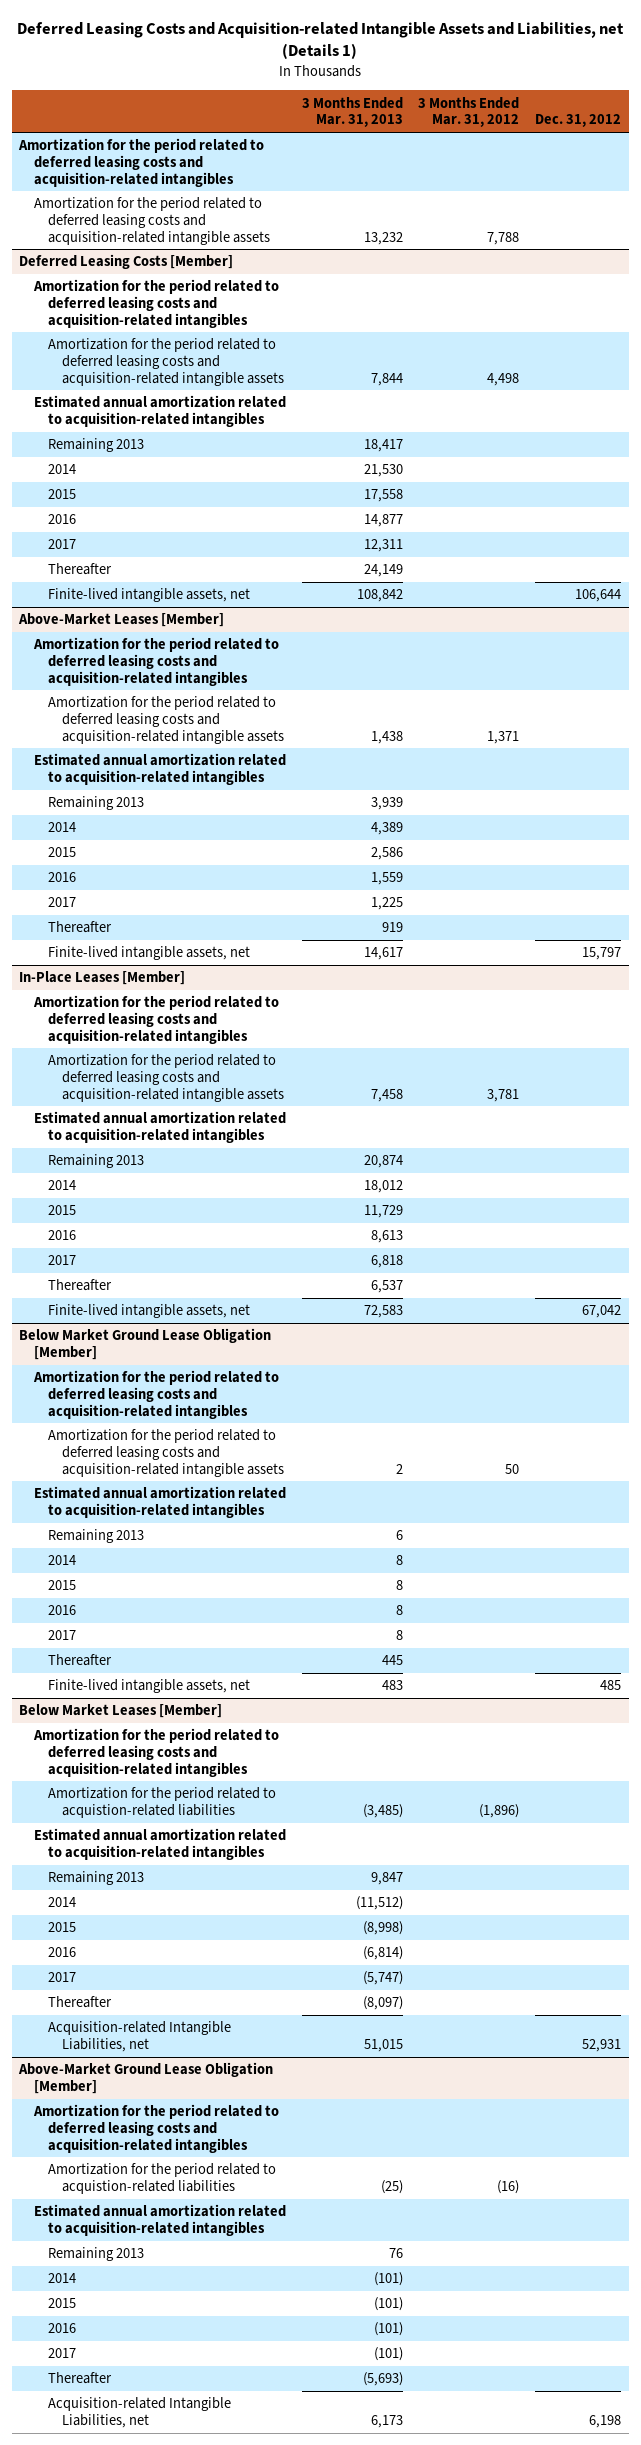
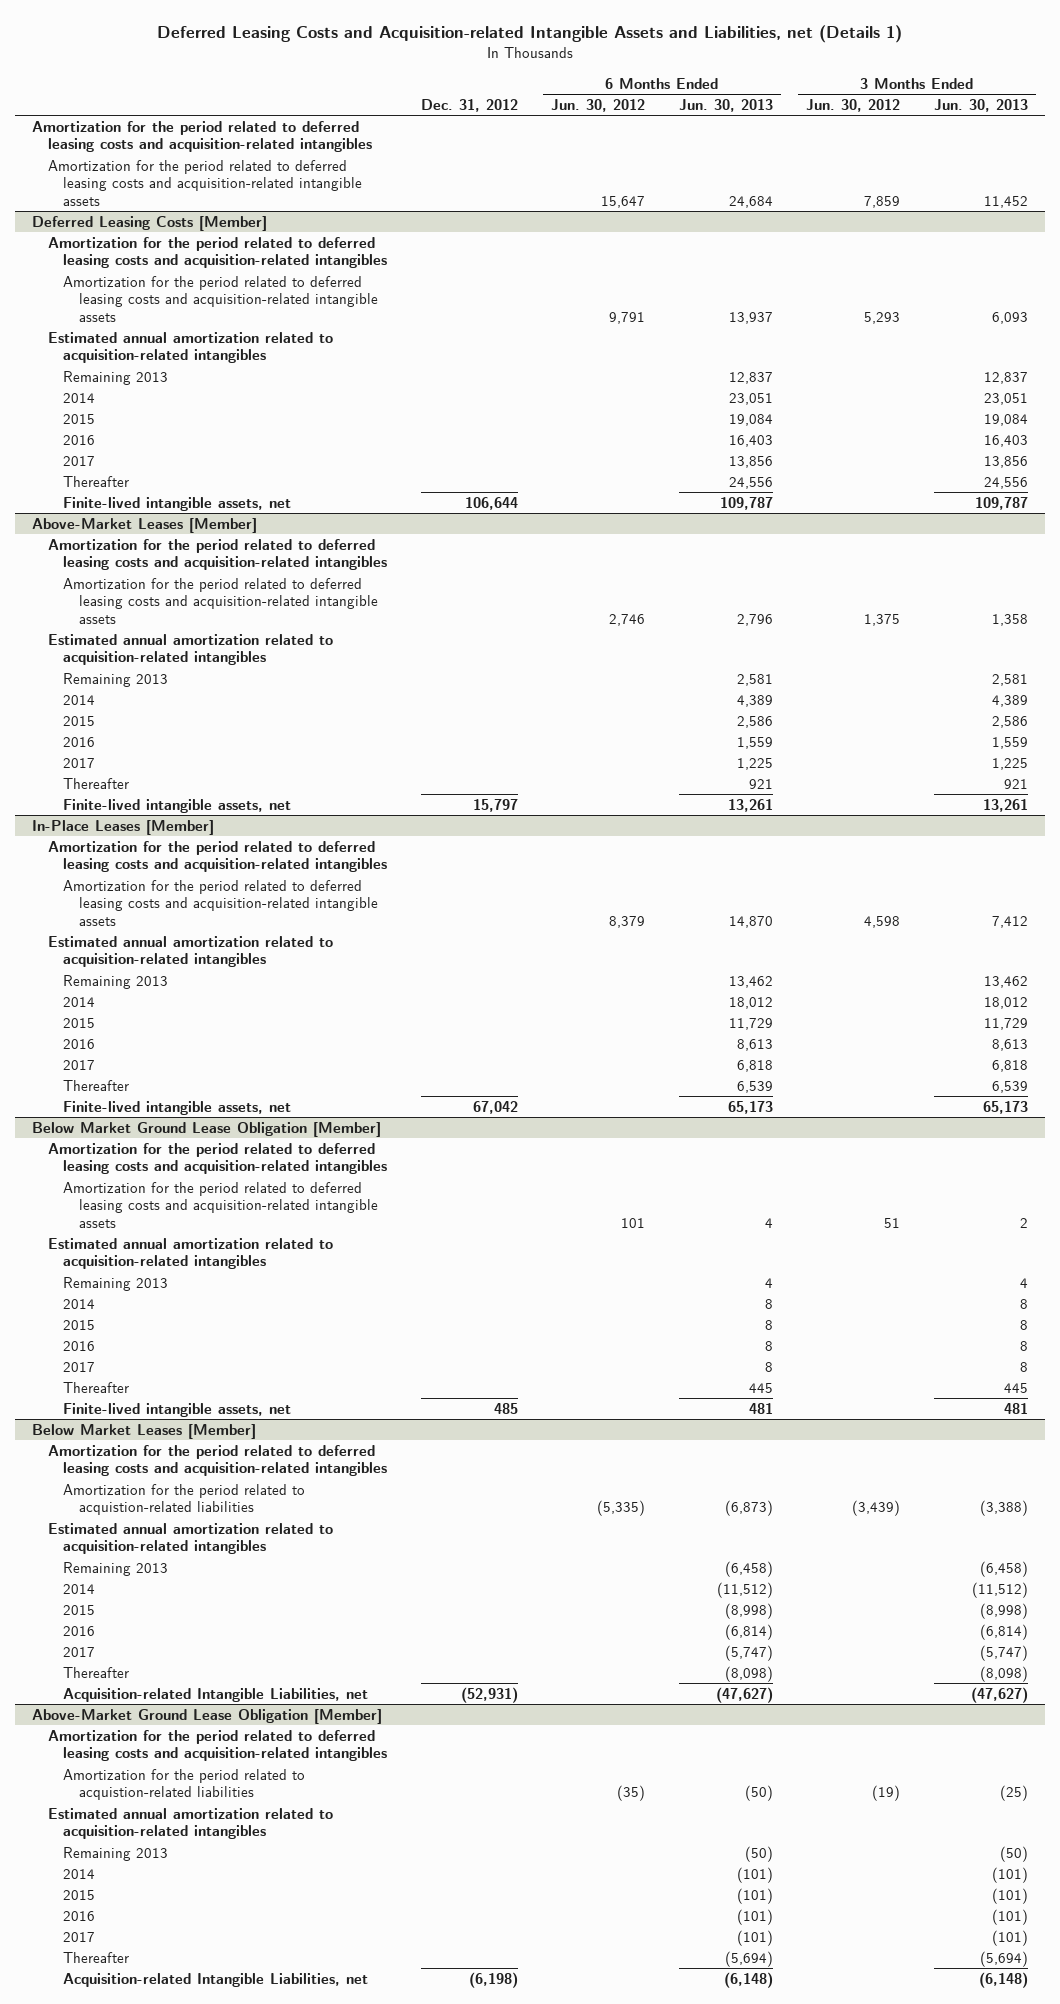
- | 3 Months Ended Mar. 31, 2013 | 3 Months Ended Mar. 31, 2012 | Dec. 31, 2012
+ | Dec. 31, 2012 | 6 Months Ended Jun. 30, 2012 | 6 Months Ended Jun. 30, 2013 | 3 Months Ended Jun. 30, 2012 | 3 Months Ended Jun. 30, 2013
@ Below Market Leases [Member]
- Acquisition-related Intangible Liabilities, net | 51,015 | | 52,931
+ Acquisition-related Intangible Liabilities, net | (52,931) | | (47,627) | | (47,627)
@ Above-Market Ground Lease Obligation [Member]
- Acquisition-related Intangible Liabilities, net | 6,173 | | 6,198
+ Acquisition-related Intangible Liabilities, net | (6,198) | | (6,148) | | (6,148)

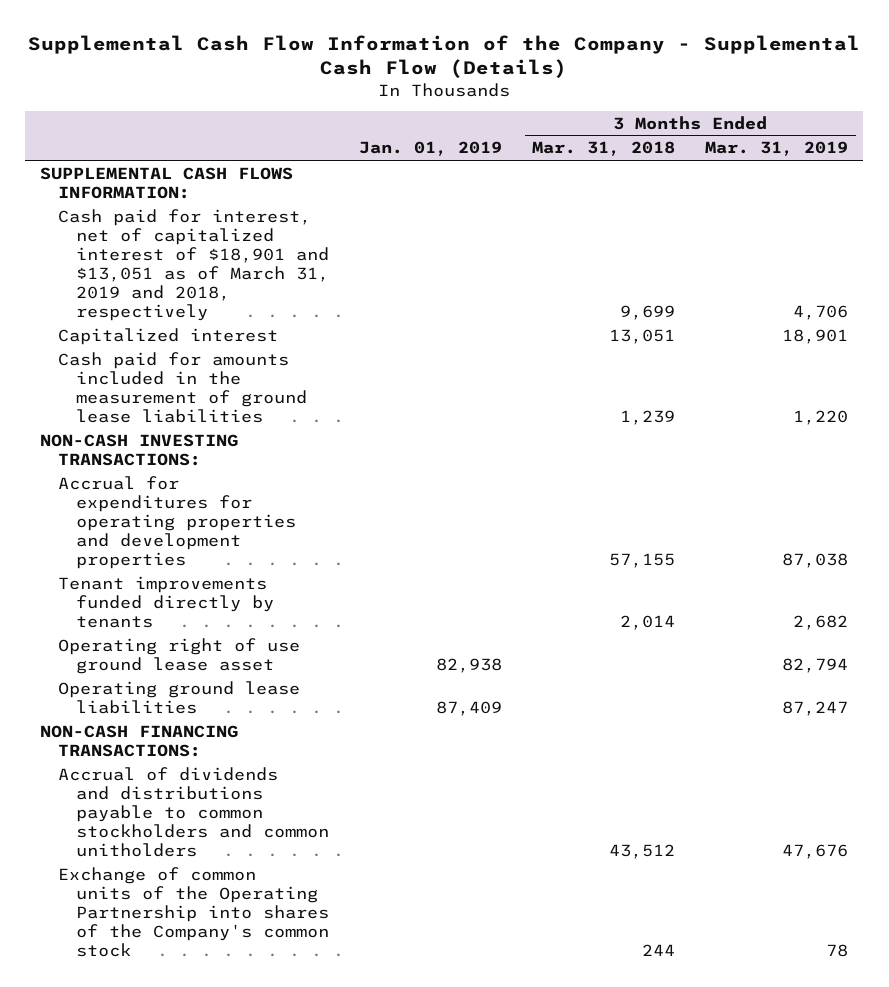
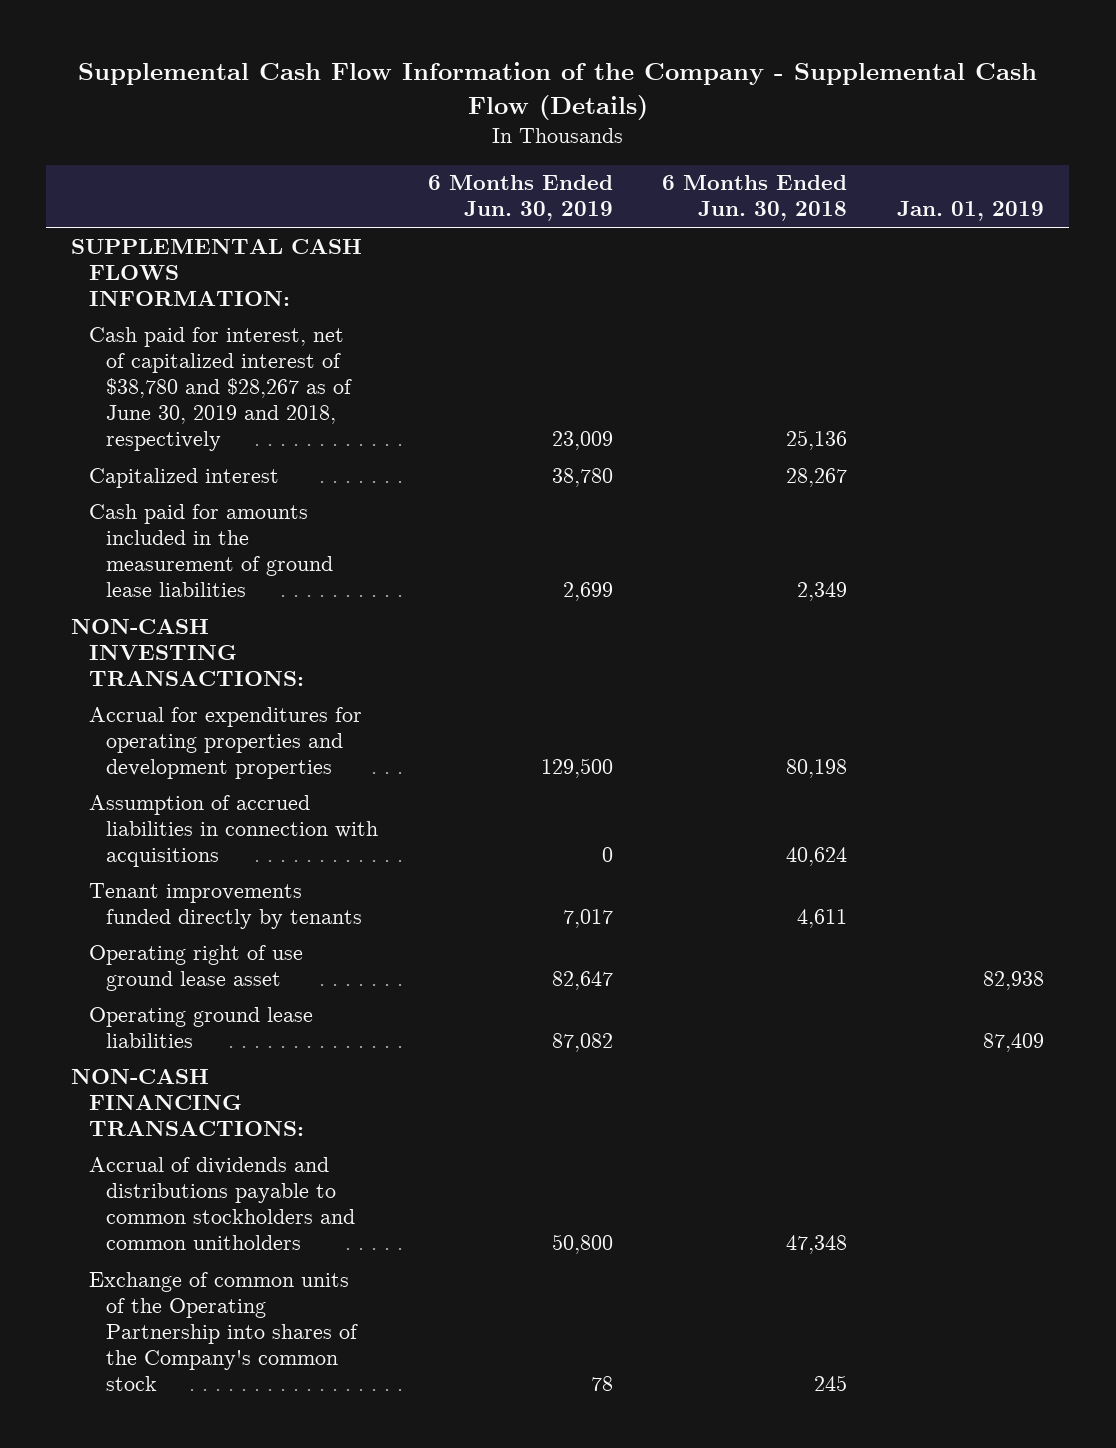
- | Jan. 01, 2019 | 3 Months Ended Mar. 31, 2018 | 3 Months Ended Mar. 31, 2019
+ | 6 Months Ended Jun. 30, 2019 | 6 Months Ended Jun. 30, 2018 | Jan. 01, 2019
- Cash paid for interest, net of capitalized interest of $18,901 and $13,051 as of March 31, 2019 and 2018, respectively | | 9,699 | 4,706
+ Cash paid for interest, net of capitalized interest of $38,780 and $28,267 as of June 30, 2019 and 2018, respectively | 23,009 | 25,136 |
+ Assumption of accrued liabilities in connection with acquisitions | 0 | 40,624 |

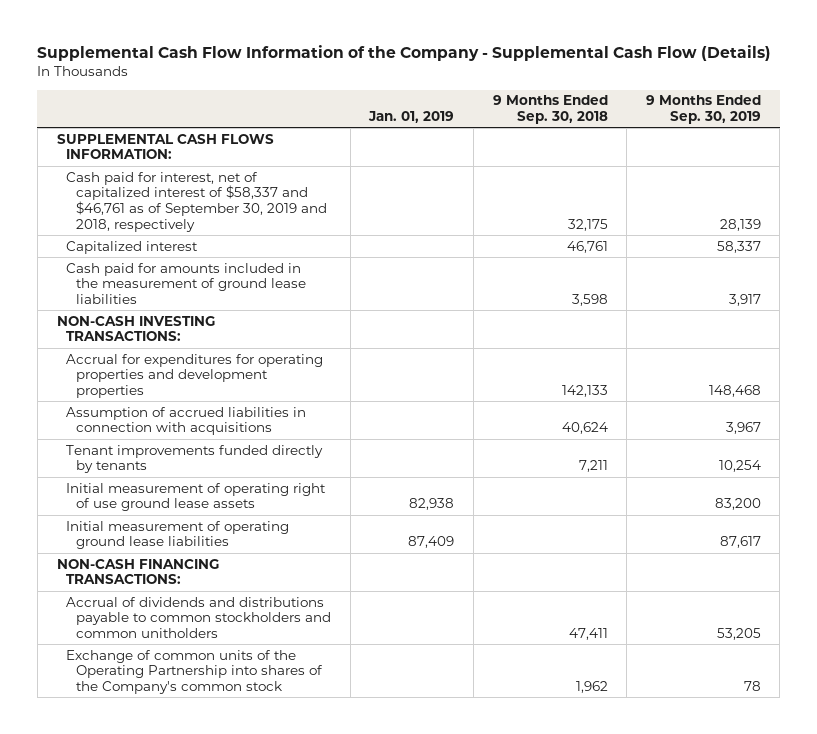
- | 6 Months Ended Jun. 30, 2019 | 6 Months Ended Jun. 30, 2018 | Jan. 01, 2019
+ | Jan. 01, 2019 | 9 Months Ended Sep. 30, 2018 | 9 Months Ended Sep. 30, 2019
- Cash paid for interest, net of capitalized interest of $38,780 and $28,267 as of June 30, 2019 and 2018, respectively | 23,009 | 25,136 |
+ Cash paid for interest, net of capitalized interest of $58,337 and $46,761 as of September 30, 2019 and 2018, respectively | | 32,175 | 28,139
- Operating right of use ground lease asset | 82,647 | | 82,938
- Operating ground lease liabilities | 87,082 | | 87,409
+ Initial measurement of operating right of use ground lease assets | 82,938 | | 83,200
+ Initial measurement of operating ground lease liabilities | 87,409 | | 87,617

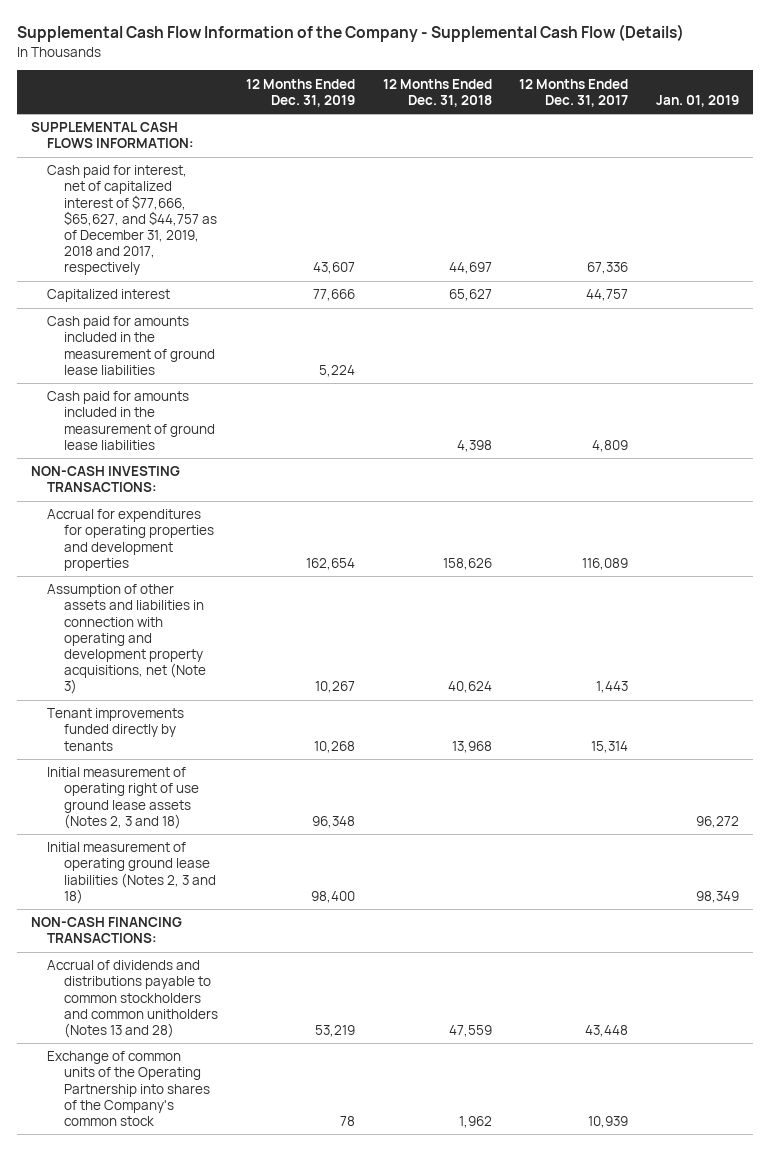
- | Jan. 01, 2019 | 9 Months Ended Sep. 30, 2018 | 9 Months Ended Sep. 30, 2019
+ | 12 Months Ended Dec. 31, 2019 | 12 Months Ended Dec. 31, 2018 | 12 Months Ended Dec. 31, 2017 | Jan. 01, 2019
- Cash paid for interest, net of capitalized interest of $58,337 and $46,761 as of September 30, 2019 and 2018, respectively | | 32,175 | 28,139
+ Cash paid for interest, net of capitalized interest of $77,666, $65,627, and $44,757 as of December 31, 2019, 2018 and 2017, respectively | 43,607 | 44,697 | 67,336 |
+ Cash paid for amounts included in the measurement of ground lease liabilities | | 4,398 | 4,809 |
- Assumption of accrued liabilities in connection with acquisitions | | 40,624 | 3,967
+ Assumption of other assets and liabilities in connection with operating and development property acquisitions, net (Note 3) | 10,267 | 40,624 | 1,443 |
- Initial measurement of operating right of use ground lease assets | 82,938 | | 83,200
- Initial measurement of operating ground lease liabilities | 87,409 | | 87,617
+ Initial measurement of operating right of use ground lease assets (Notes 2, 3 and 18) | 96,348 | | | 96,272
+ Initial measurement of operating ground lease liabilities (Notes 2, 3 and 18) | 98,400 | | | 98,349
- Accrual of dividends and distributions payable to common stockholders and common unitholders | | 47,411 | 53,205
+ Accrual of dividends and distributions payable to common stockholders and common unitholders (Notes 13 and 28) | 53,219 | 47,559 | 43,448 |

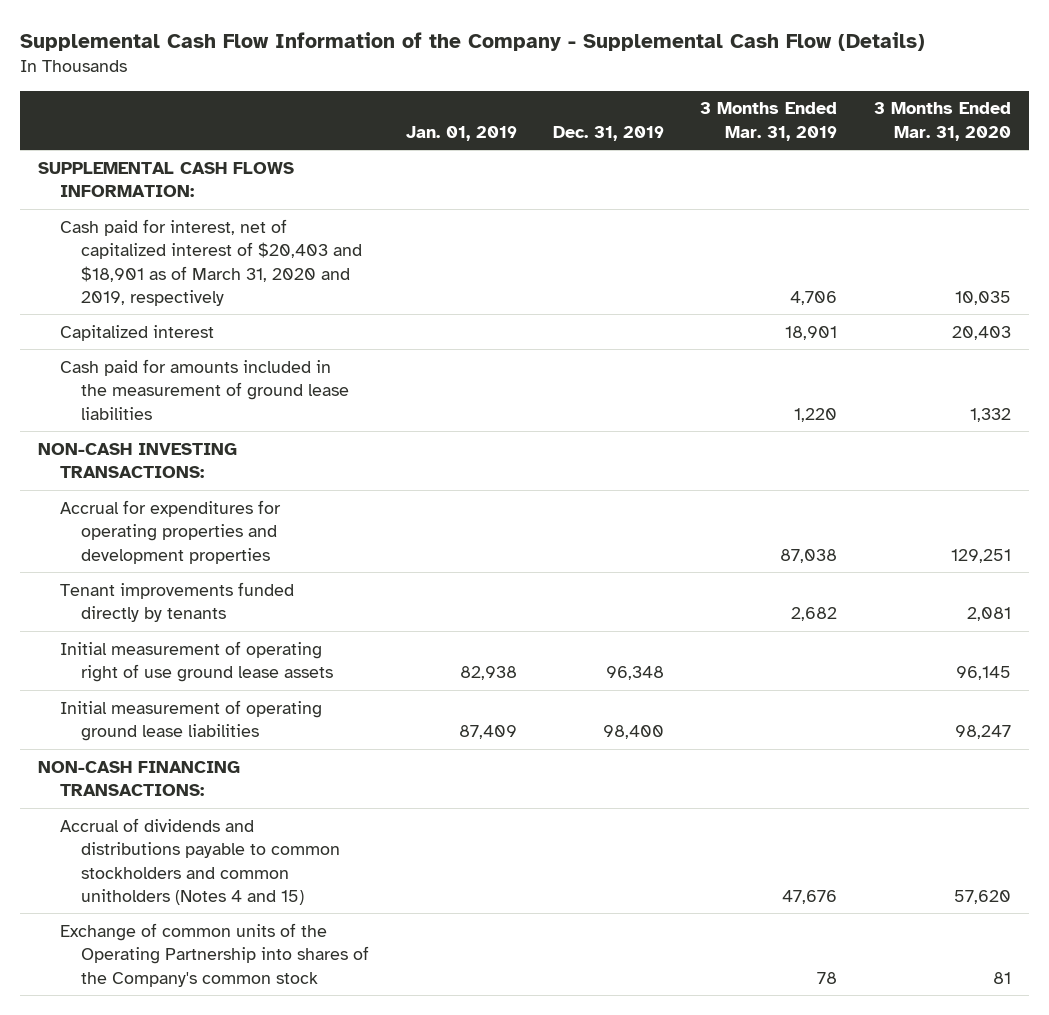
- | 12 Months Ended Dec. 31, 2019 | 12 Months Ended Dec. 31, 2018 | 12 Months Ended Dec. 31, 2017 | Jan. 01, 2019
+ | Jan. 01, 2019 | Dec. 31, 2019 | 3 Months Ended Mar. 31, 2019 | 3 Months Ended Mar. 31, 2020
- Cash paid for interest, net of capitalized interest of $77,666, $65,627, and $44,757 as of December 31, 2019, 2018 and 2017, respectively | 43,607 | 44,697 | 67,336 |
+ Cash paid for interest, net of capitalized interest of $20,403 and $18,901 as of March 31, 2020 and 2019, respectively | | | 4,706 | 10,035
- Cash paid for amounts included in the measurement of ground lease liabilities | | 4,398 | 4,809 |
- Assumption of other assets and liabilities in connection with operating and development property acquisitions, net (Note 3) | 10,267 | 40,624 | 1,443 |
- Initial measurement of operating right of use ground lease assets (Notes 2, 3 and 18) | 96,348 | | | 96,272
- Initial measurement of operating ground lease liabilities (Notes 2, 3 and 18) | 98,400 | | | 98,349
+ Initial measurement of operating right of use ground lease assets | 82,938 | 96,348 | | 96,145
+ Initial measurement of operating ground lease liabilities | 87,409 | 98,400 | | 98,247
- Accrual of dividends and distributions payable to common stockholders and common unitholders (Notes 13 and 28) | 53,219 | 47,559 | 43,448 |
+ Accrual of dividends and distributions payable to common stockholders and common unitholders (Notes 4 and 15) | | | 47,676 | 57,620

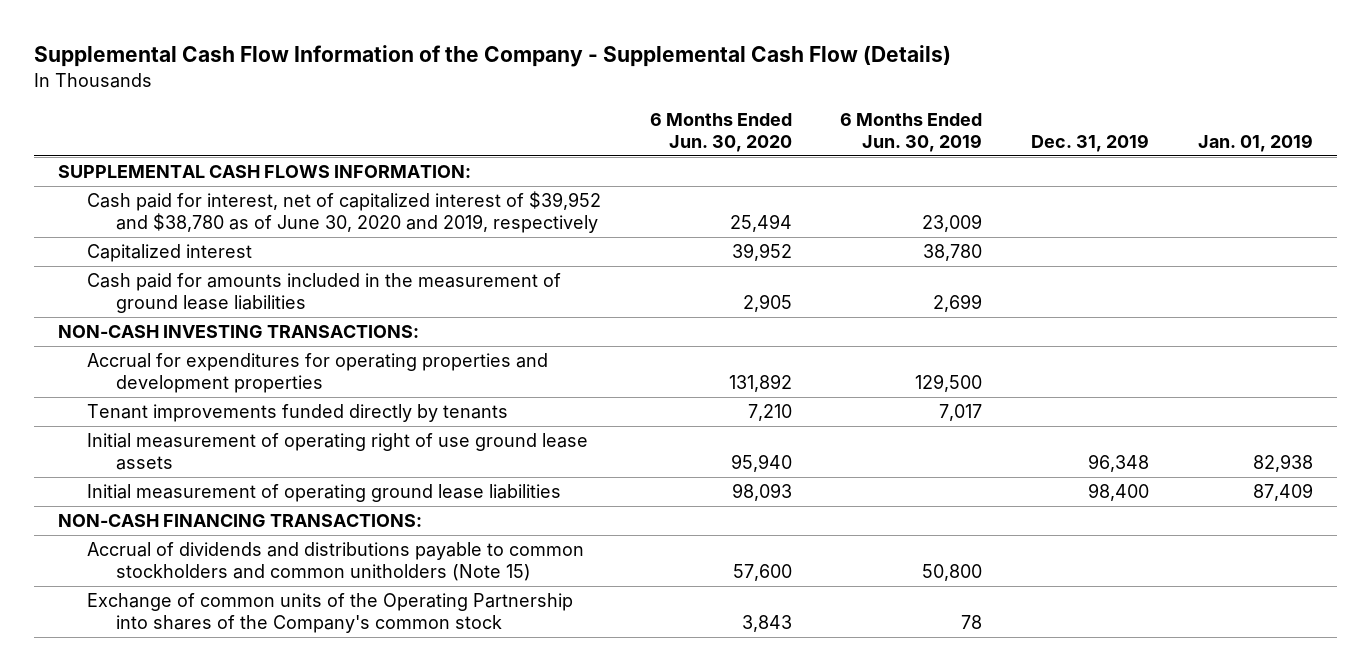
- | Jan. 01, 2019 | Dec. 31, 2019 | 3 Months Ended Mar. 31, 2019 | 3 Months Ended Mar. 31, 2020
+ | 6 Months Ended Jun. 30, 2020 | 6 Months Ended Jun. 30, 2019 | Dec. 31, 2019 | Jan. 01, 2019
- Cash paid for interest, net of capitalized interest of $20,403 and $18,901 as of March 31, 2020 and 2019, respectively | | | 4,706 | 10,035
+ Cash paid for interest, net of capitalized interest of $39,952 and $38,780 as of June 30, 2020 and 2019, respectively | 25,494 | 23,009 | |
- Accrual of dividends and distributions payable to common stockholders and common unitholders (Notes 4 and 15) | | | 47,676 | 57,620
+ Accrual of dividends and distributions payable to common stockholders and common unitholders (Note 15) | 57,600 | 50,800 | |

